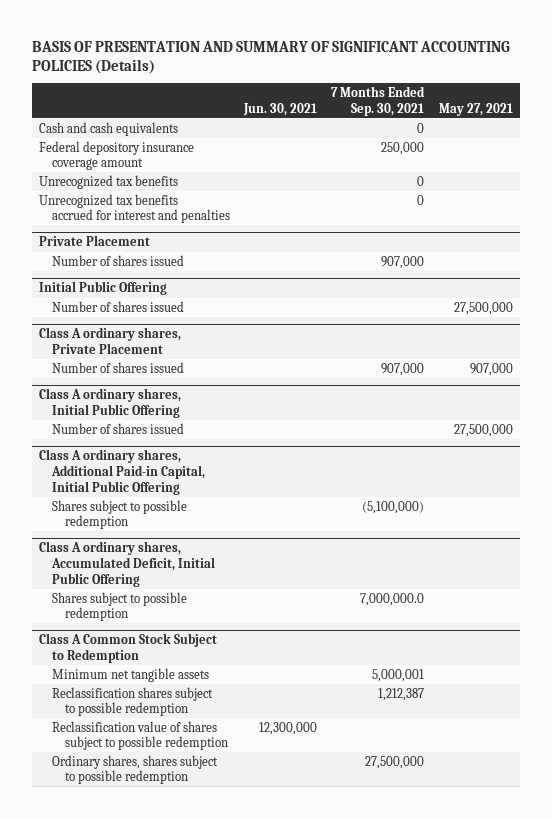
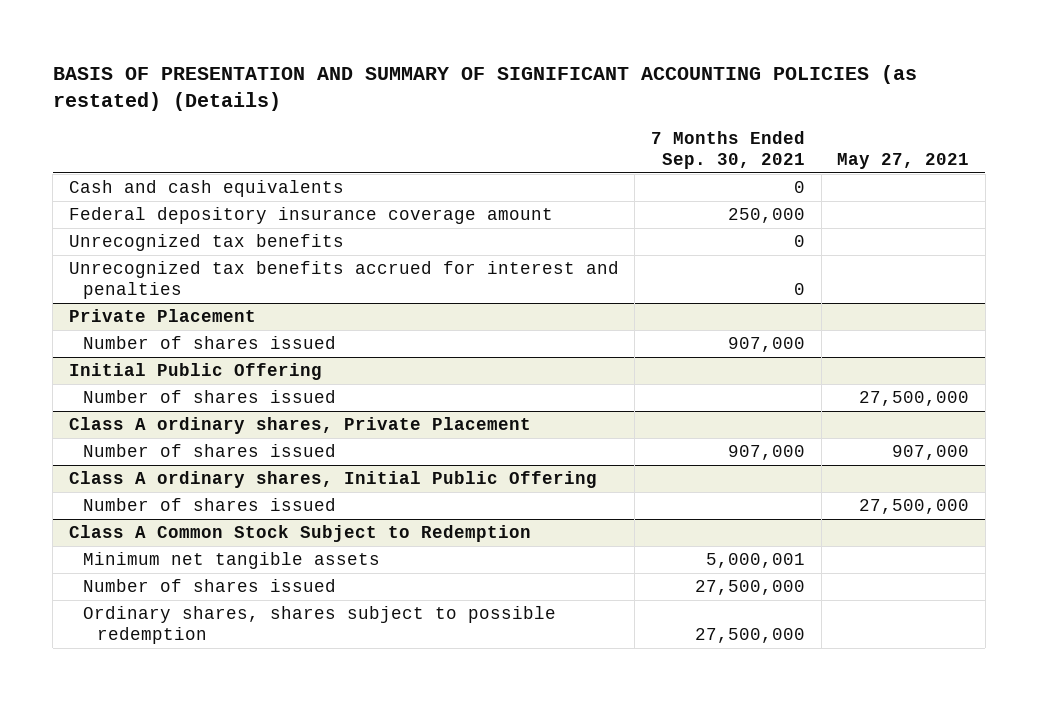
- BASIS OF PRESENTATION AND SUMMARY OF SIGNIFICANT ACCOUNTING POLICIES (Details)
+ BASIS OF PRESENTATION AND SUMMARY OF SIGNIFICANT ACCOUNTING POLICIES (as restated) (Details)
- | Jun. 30, 2021 | 7 Months Ended Sep. 30, 2021 | May 27, 2021
+ | 7 Months Ended Sep. 30, 2021 | May 27, 2021
- Class A ordinary shares, Additional Paid-in Capital, Initial Public Offering
- Shares subject to possible redemption | | (5,100,000) |
- Class A ordinary shares, Accumulated Deficit, Initial Public Offering
- Shares subject to possible redemption | | 7,000,000.0 |
@ Class A Common Stock Subject to Redemption
- Reclassification shares subject to possible redemption | | 1,212,387 |
- Reclassification value of shares subject to possible redemption | 12,300,000 | |
+ Number of shares issued | 27,500,000 |

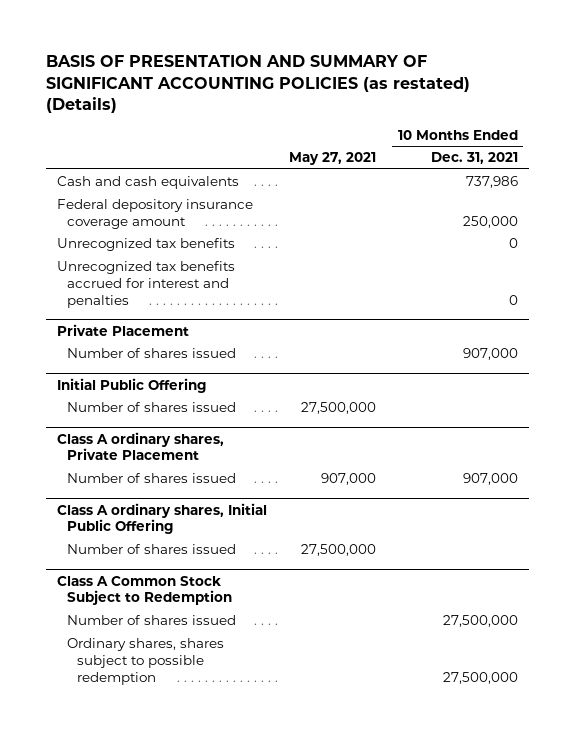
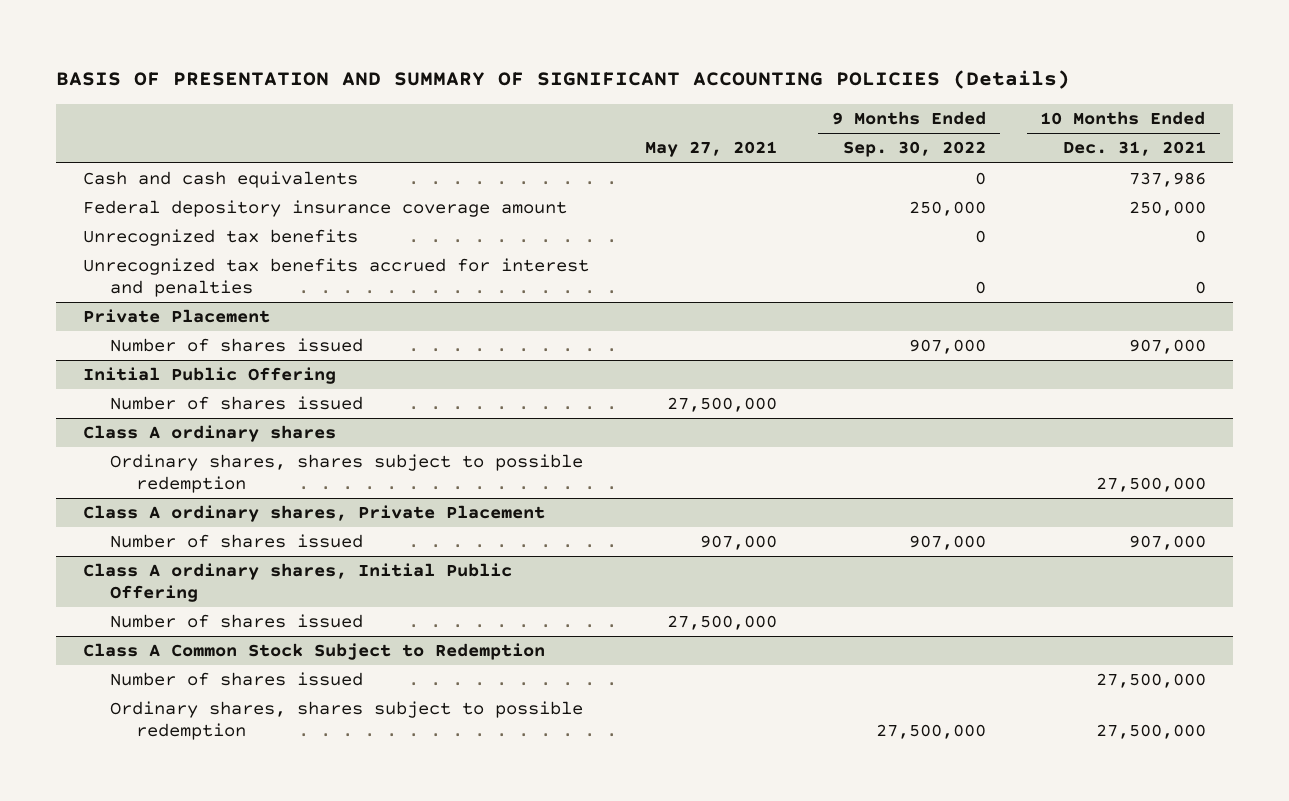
- BASIS OF PRESENTATION AND SUMMARY OF SIGNIFICANT ACCOUNTING POLICIES (as restated) (Details)
+ BASIS OF PRESENTATION AND SUMMARY OF SIGNIFICANT ACCOUNTING POLICIES (Details)
- | May 27, 2021 | 10 Months Ended Dec. 31, 2021
+ | May 27, 2021 | 9 Months Ended Sep. 30, 2022 | 10 Months Ended Dec. 31, 2021
+ Class A ordinary shares
+ Ordinary shares, shares subject to possible redemption | | | 27,500,000

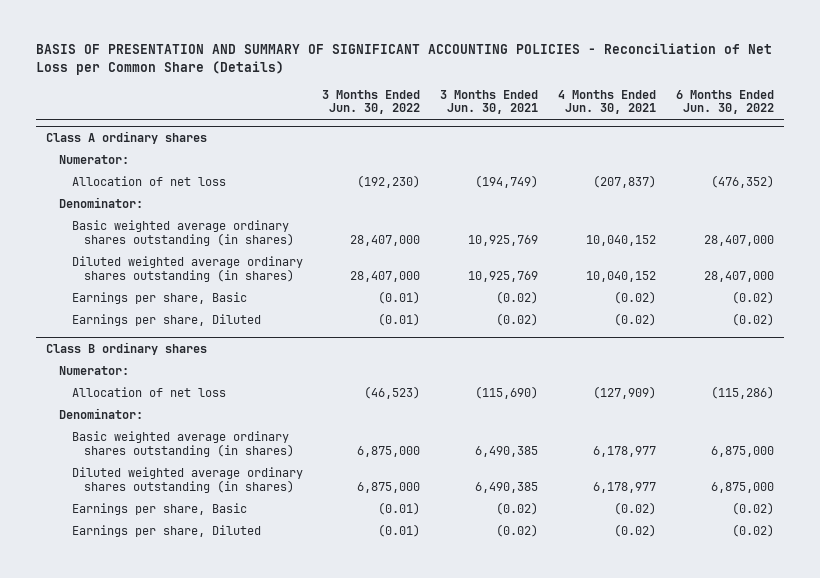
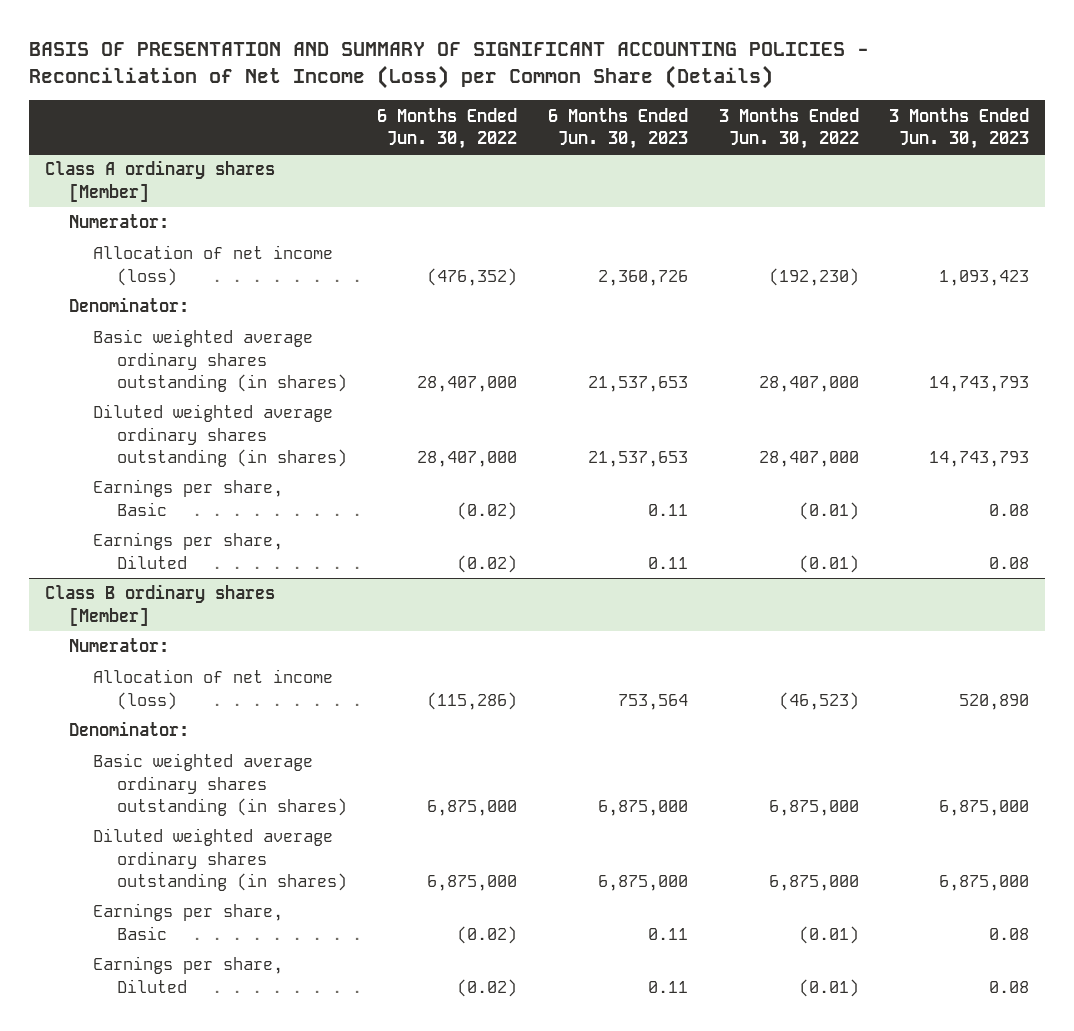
- BASIS OF PRESENTATION AND SUMMARY OF SIGNIFICANT ACCOUNTING POLICIES - Reconciliation of Net Loss per Common Share (Details)
+ BASIS OF PRESENTATION AND SUMMARY OF SIGNIFICANT ACCOUNTING POLICIES - Reconciliation of Net Income (Loss) per Common Share (Details)
- | 3 Months Ended Jun. 30, 2022 | 3 Months Ended Jun. 30, 2021 | 4 Months Ended Jun. 30, 2021 | 6 Months Ended Jun. 30, 2022
+ | 6 Months Ended Jun. 30, 2022 | 6 Months Ended Jun. 30, 2023 | 3 Months Ended Jun. 30, 2022 | 3 Months Ended Jun. 30, 2023
- Class A ordinary shares
+ Class A ordinary shares [Member]
- Allocation of net loss | (192,230) | (194,749) | (207,837) | (476,352)
+ Allocation of net income (loss) | (476,352) | 2,360,726 | (192,230) | 1,093,423
- Class B ordinary shares
+ Class B ordinary shares [Member]
- Allocation of net loss | (46,523) | (115,690) | (127,909) | (115,286)
+ Allocation of net income (loss) | (115,286) | 753,564 | (46,523) | 520,890

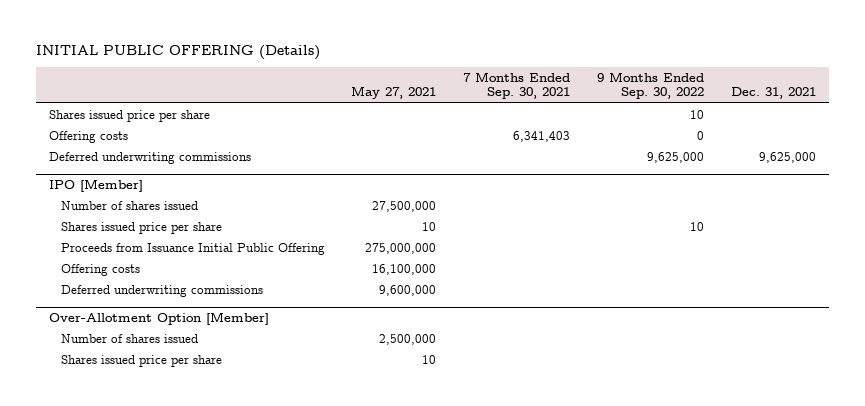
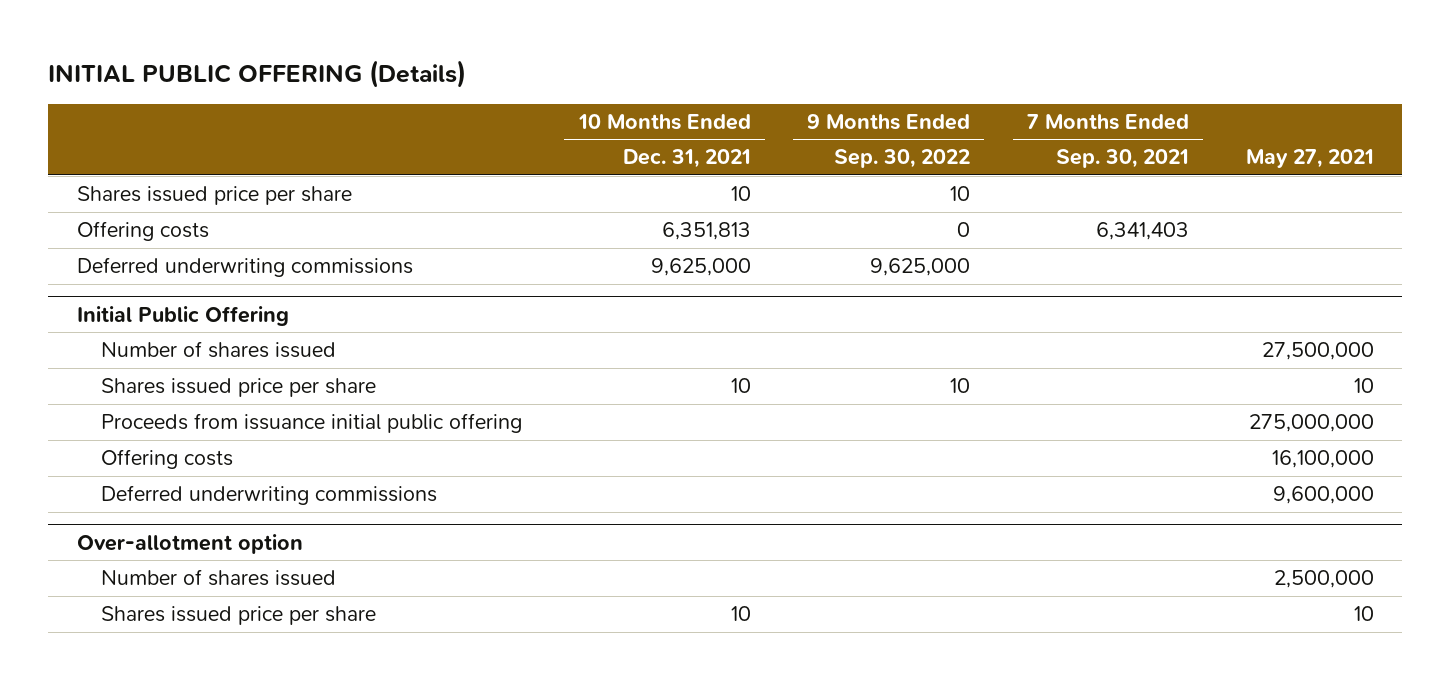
- | May 27, 2021 | 7 Months Ended Sep. 30, 2021 | 9 Months Ended Sep. 30, 2022 | Dec. 31, 2021
+ | 10 Months Ended Dec. 31, 2021 | 9 Months Ended Sep. 30, 2022 | 7 Months Ended Sep. 30, 2021 | May 27, 2021
- IPO [Member]
+ Initial Public Offering
- Proceeds from Issuance Initial Public Offering | 275,000,000 | | |
+ Proceeds from issuance initial public offering | | | | 275,000,000
- Over-Allotment Option [Member]
+ Over-allotment option

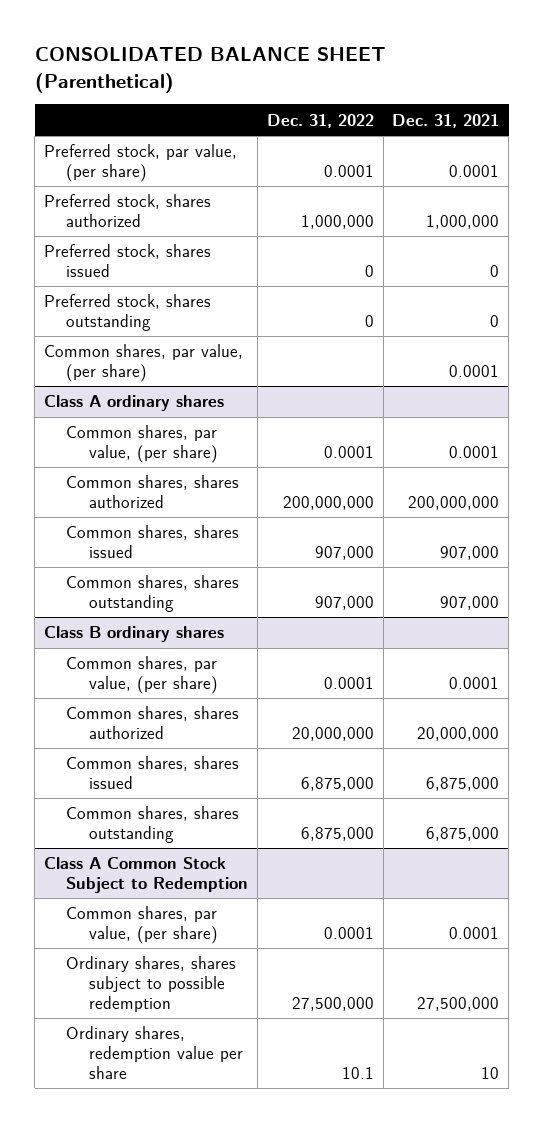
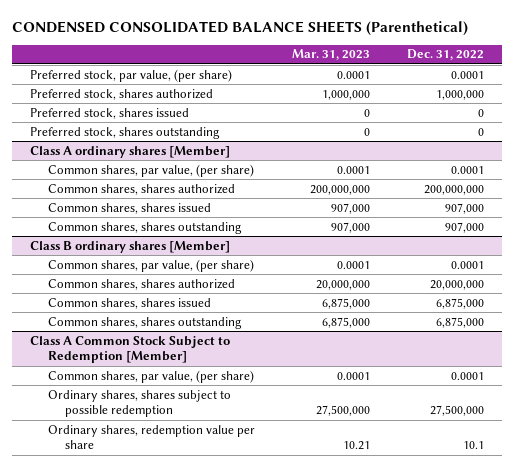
- CONSOLIDATED BALANCE SHEET (Parenthetical)
+ CONDENSED CONSOLIDATED BALANCE SHEETS (Parenthetical)
- | Dec. 31, 2022 | Dec. 31, 2021
+ | Mar. 31, 2023 | Dec. 31, 2022
- Common shares, par value, (per share) | | 0.0001
- Class A ordinary shares
+ Class A ordinary shares [Member]
- Class B ordinary shares
+ Class B ordinary shares [Member]
- Class A Common Stock Subject to Redemption
+ Class A Common Stock Subject to Redemption [Member]

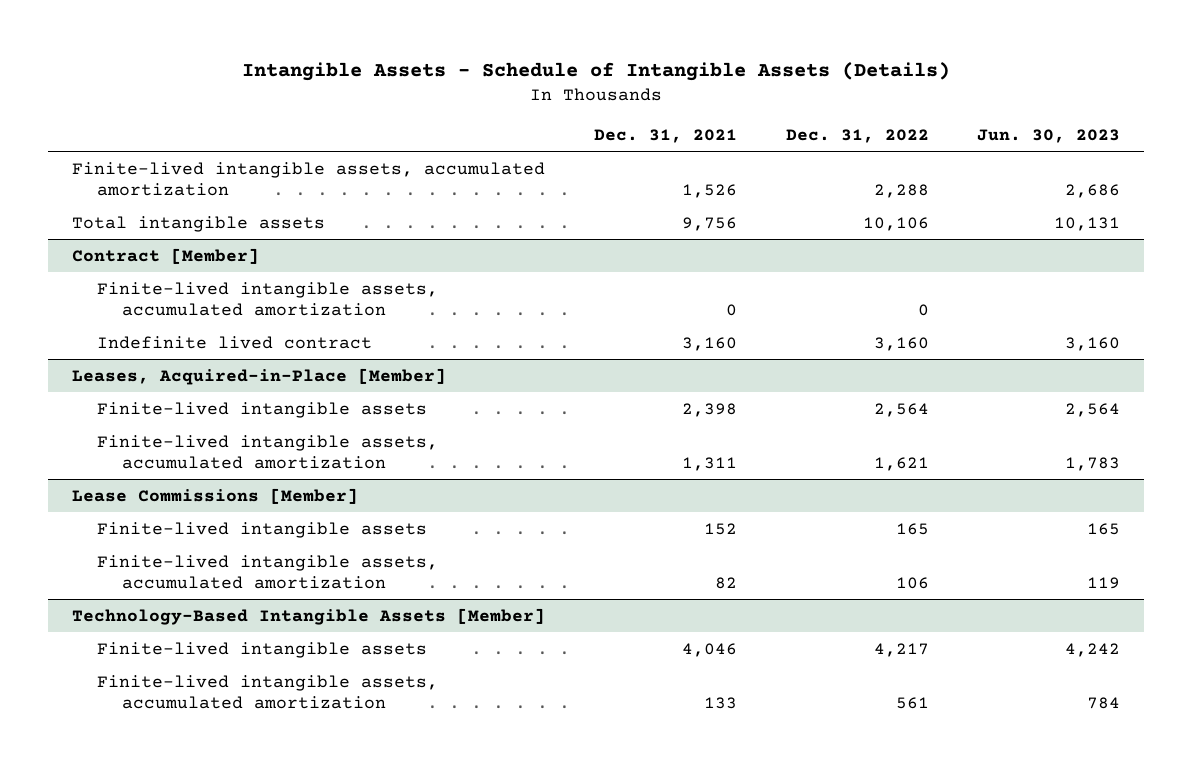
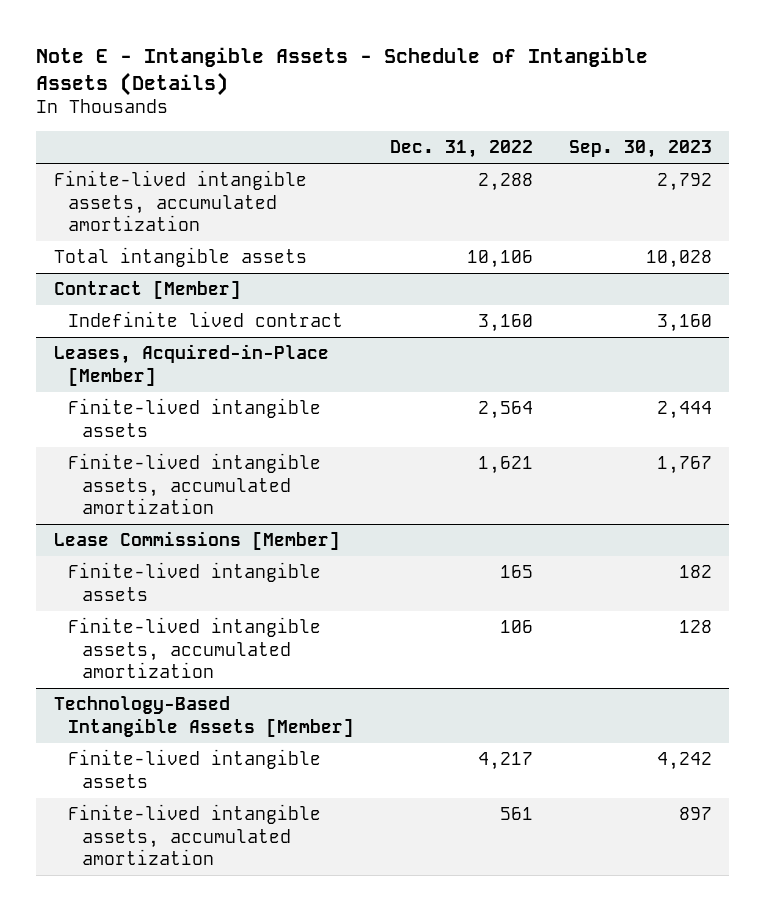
- Intangible Assets - Schedule of Intangible Assets (Details)
+ Note E - Intangible Assets - Schedule of Intangible Assets (Details)
- | Dec. 31, 2021 | Dec. 31, 2022 | Jun. 30, 2023
+ | Dec. 31, 2022 | Sep. 30, 2023
@ Contract [Member]
- Finite-lived intangible assets, accumulated amortization | 0 | 0 |

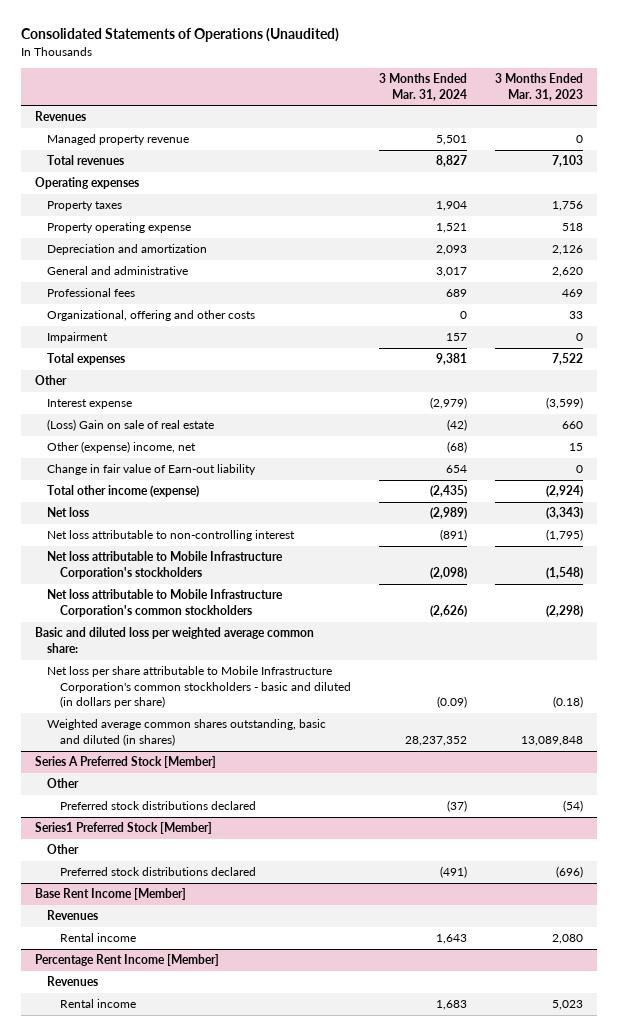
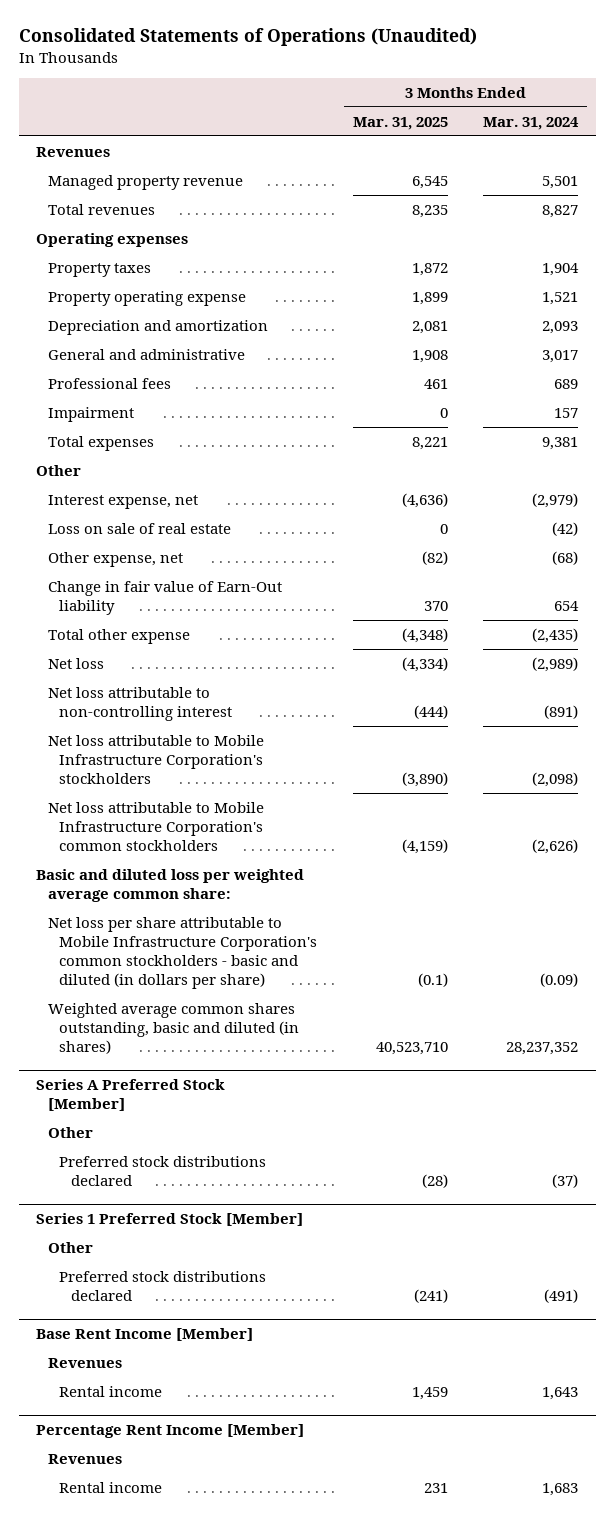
- | 3 Months Ended Mar. 31, 2024 | 3 Months Ended Mar. 31, 2023
+ | 3 Months Ended Mar. 31, 2025 | 3 Months Ended Mar. 31, 2024
- Organizational, offering and other costs | 0 | 33
- Interest expense | (2,979) | (3,599)
- (Loss) Gain on sale of real estate | (42) | 660
- Other (expense) income, net | (68) | 15
- Change in fair value of Earn-out liability | 654 | 0
- Total other income (expense) | (2,435) | (2,924)
+ Interest expense, net | (4,636) | (2,979)
+ Loss on sale of real estate | 0 | (42)
+ Other expense, net | (82) | (68)
+ Change in fair value of Earn-Out liability | 370 | 654
+ Total other expense | (4,348) | (2,435)
- Series1 Preferred Stock [Member]
+ Series 1 Preferred Stock [Member]

